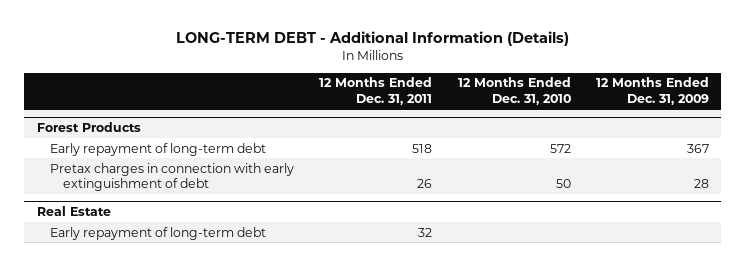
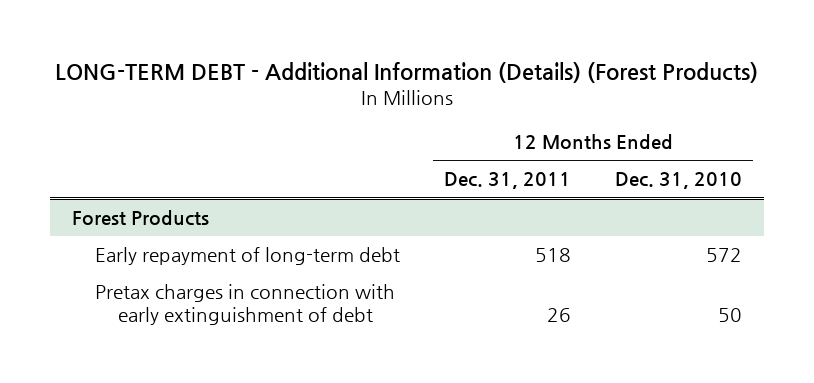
- LONG-TERM DEBT - Additional Information (Details)
+ LONG-TERM DEBT - Additional Information (Details) (Forest Products)
- | 12 Months Ended Dec. 31, 2011 | 12 Months Ended Dec. 31, 2010 | 12 Months Ended Dec. 31, 2009
+ | 12 Months Ended Dec. 31, 2011 | 12 Months Ended Dec. 31, 2010
- Real Estate
- Early repayment of long-term debt | 32 | |

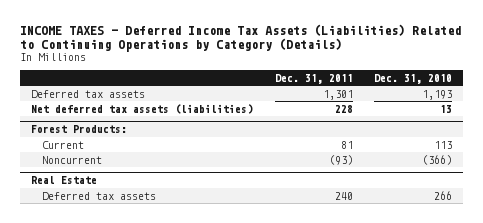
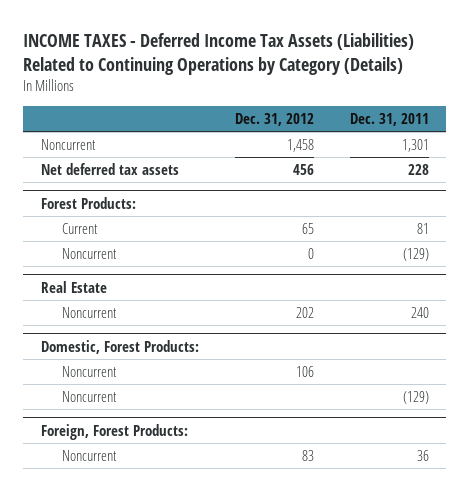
- | Dec. 31, 2011 | Dec. 31, 2010
+ | Dec. 31, 2012 | Dec. 31, 2011
- Deferred tax assets | 1,301 | 1,193
- Net deferred tax assets (liabilities) | 228 | 13
+ Noncurrent | 1,458 | 1,301
+ Net deferred tax assets | 456 | 228
@ Forest Products:
- Noncurrent | (93) | (366)
+ Noncurrent | 0 | (129)
@ Real Estate
- Deferred tax assets | 240 | 266
+ Noncurrent | 202 | 240
+ Domestic, Forest Products:
+ Noncurrent | 106 |
+ Noncurrent | | (129)
+ Foreign, Forest Products:
+ Noncurrent | 83 | 36

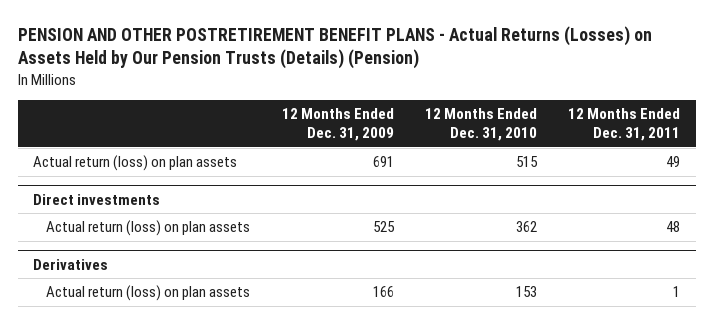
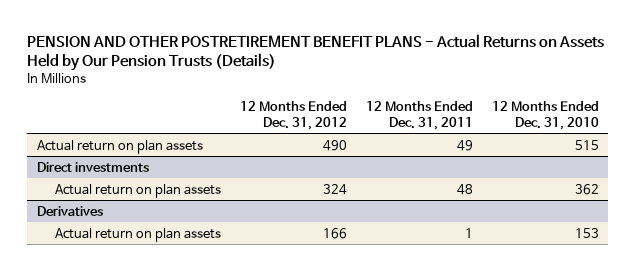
- PENSION AND OTHER POSTRETIREMENT BENEFIT PLANS - Actual Returns (Losses) on Assets Held by Our Pension Trusts (Details) (Pension)
+ PENSION AND OTHER POSTRETIREMENT BENEFIT PLANS - Actual Returns on Assets Held by Our Pension Trusts (Details)
- | 12 Months Ended Dec. 31, 2009 | 12 Months Ended Dec. 31, 2010 | 12 Months Ended Dec. 31, 2011
+ | 12 Months Ended Dec. 31, 2012 | 12 Months Ended Dec. 31, 2011 | 12 Months Ended Dec. 31, 2010
- Actual return (loss) on plan assets | 691 | 515 | 49
+ Actual return on plan assets | 490 | 49 | 515
@ Direct investments
- Actual return (loss) on plan assets | 525 | 362 | 48
+ Actual return on plan assets | 324 | 48 | 362
@ Derivatives
- Actual return (loss) on plan assets | 166 | 153 | 1
+ Actual return on plan assets | 166 | 1 | 153

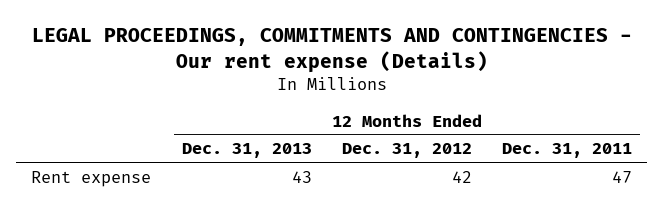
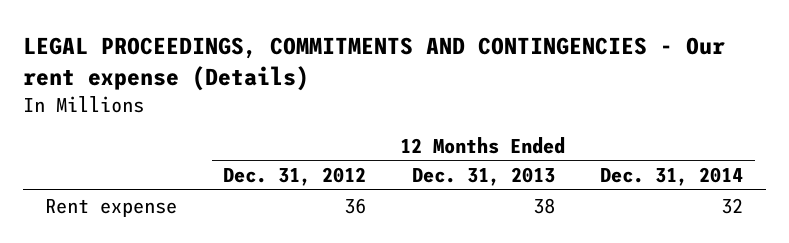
- | 12 Months Ended Dec. 31, 2013 | 12 Months Ended Dec. 31, 2012 | 12 Months Ended Dec. 31, 2011
+ | 12 Months Ended Dec. 31, 2012 | 12 Months Ended Dec. 31, 2013 | 12 Months Ended Dec. 31, 2014
- Rent expense | 43 | 42 | 47
+ Rent expense | 36 | 38 | 32

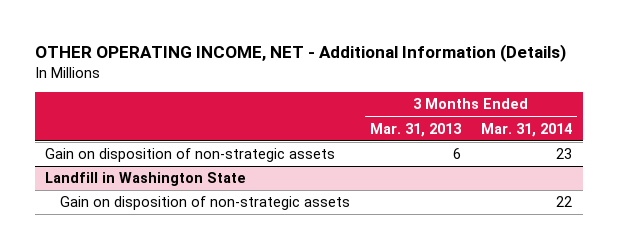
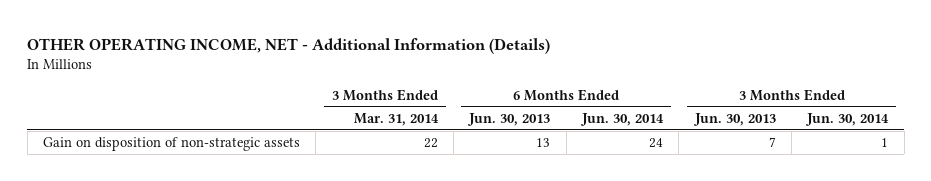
- | 3 Months Ended Mar. 31, 2013 | 3 Months Ended Mar. 31, 2014
+ | 3 Months Ended Mar. 31, 2014 | 6 Months Ended Jun. 30, 2013 | 6 Months Ended Jun. 30, 2014 | 3 Months Ended Jun. 30, 2013 | 3 Months Ended Jun. 30, 2014
- Gain on disposition of non-strategic assets | 6 | 23
- Landfill in Washington State

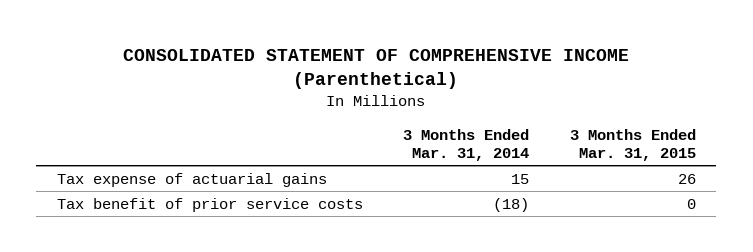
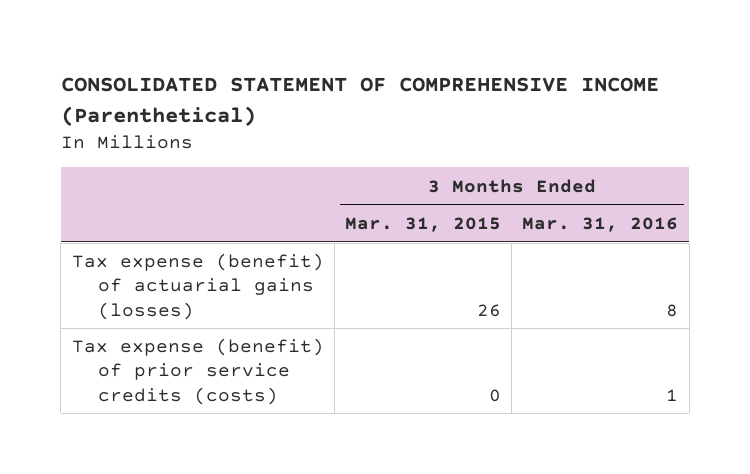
- | 3 Months Ended Mar. 31, 2014 | 3 Months Ended Mar. 31, 2015
+ | 3 Months Ended Mar. 31, 2015 | 3 Months Ended Mar. 31, 2016
- Tax expense of actuarial gains | 15 | 26
- Tax benefit of prior service costs | (18) | 0
+ Tax expense (benefit) of actuarial gains (losses) | 26 | 8
+ Tax expense (benefit) of prior service credits (costs) | 0 | 1

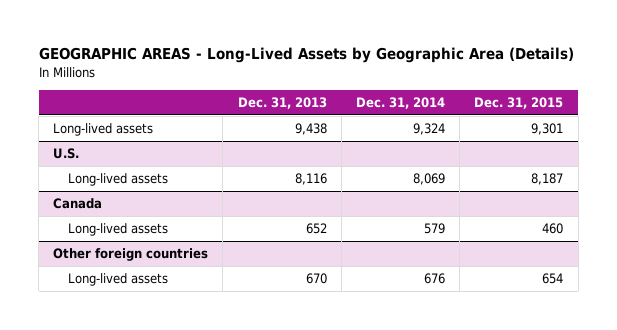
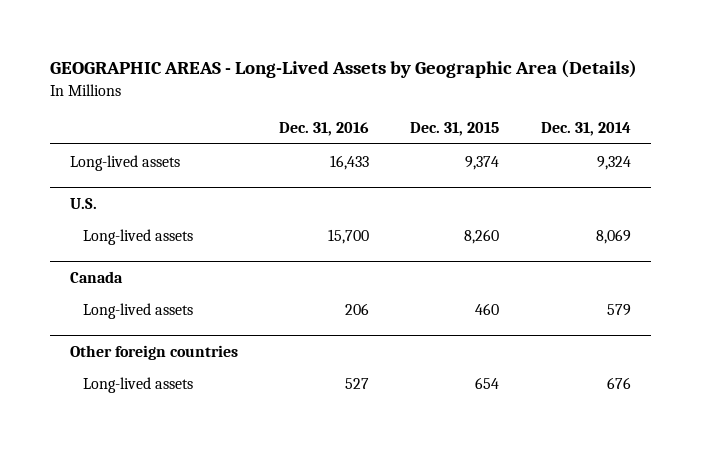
- | Dec. 31, 2013 | Dec. 31, 2014 | Dec. 31, 2015
+ | Dec. 31, 2016 | Dec. 31, 2015 | Dec. 31, 2014
- Long-lived assets | 9,438 | 9,324 | 9,301
+ Long-lived assets | 16,433 | 9,374 | 9,324
@ U.S.
- Long-lived assets | 8,116 | 8,069 | 8,187
+ Long-lived assets | 15,700 | 8,260 | 8,069

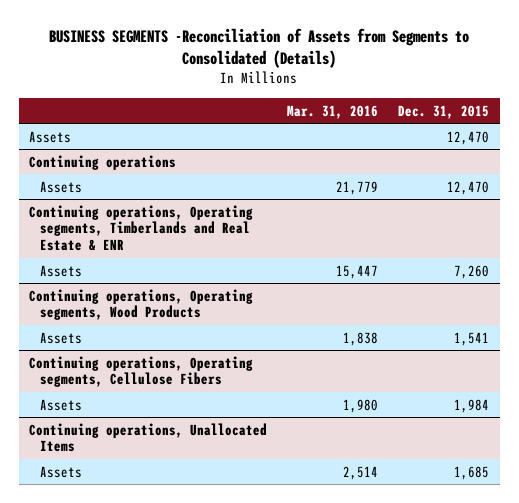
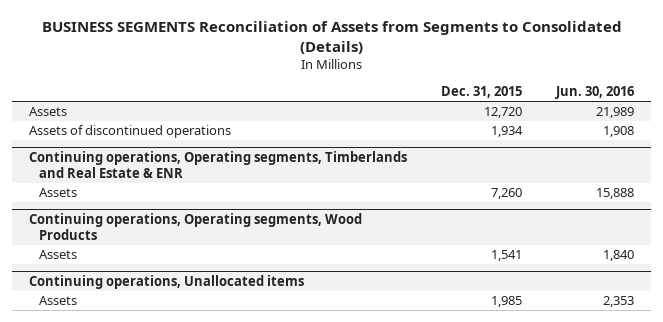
- BUSINESS SEGMENTS -Reconciliation of Assets from Segments to Consolidated (Details)
+ BUSINESS SEGMENTS Reconciliation of Assets from Segments to Consolidated (Details)
- | Mar. 31, 2016 | Dec. 31, 2015
+ | Dec. 31, 2015 | Jun. 30, 2016
- Assets | | 12,470
- Continuing operations
- Assets | 21,779 | 12,470
+ Assets | 12,720 | 21,989
+ Assets of discontinued operations | 1,934 | 1,908
- Continuing operations, Operating segments, Cellulose Fibers
- Assets | 1,980 | 1,984
- Continuing operations, Unallocated Items
- Assets | 2,514 | 1,685
+ Continuing operations, Unallocated items
+ Assets | 1,985 | 2,353

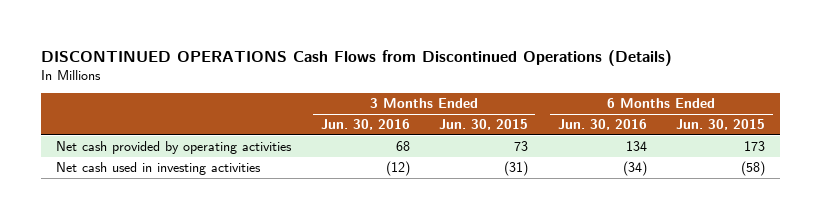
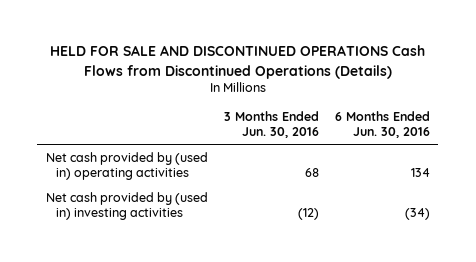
- DISCONTINUED OPERATIONS Cash Flows from Discontinued Operations (Details)
+ HELD FOR SALE AND DISCONTINUED OPERATIONS Cash Flows from Discontinued Operations (Details)
- | 3 Months Ended Jun. 30, 2016 | 3 Months Ended Jun. 30, 2015 | 6 Months Ended Jun. 30, 2016 | 6 Months Ended Jun. 30, 2015
+ | 3 Months Ended Jun. 30, 2016 | 6 Months Ended Jun. 30, 2016
- Net cash provided by operating activities | 68 | 73 | 134 | 173
- Net cash used in investing activities | (12) | (31) | (34) | (58)
+ Net cash provided by (used in) operating activities | 68 | 134
+ Net cash provided by (used in) investing activities | (12) | (34)

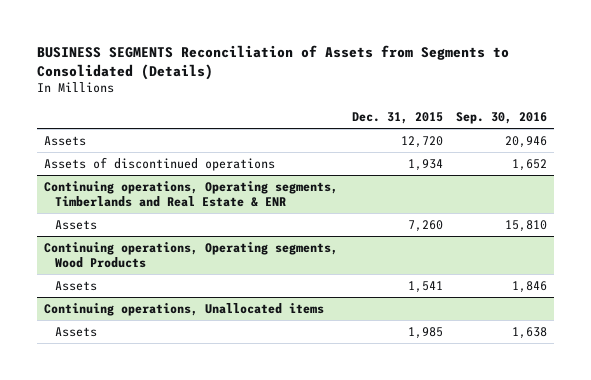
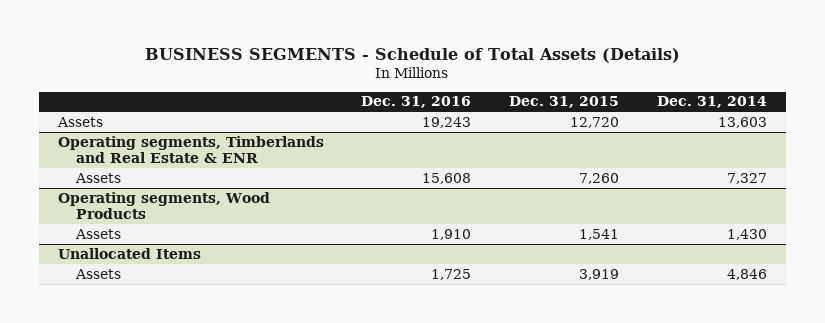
- BUSINESS SEGMENTS Reconciliation of Assets from Segments to Consolidated (Details)
+ BUSINESS SEGMENTS - Schedule of Total Assets (Details)
- | Dec. 31, 2015 | Sep. 30, 2016
+ | Dec. 31, 2016 | Dec. 31, 2015 | Dec. 31, 2014
- Assets of discontinued operations | 1,934 | 1,652
- Continuing operations, Operating segments, Timberlands and Real Estate & ENR
+ Operating segments, Timberlands and Real Estate & ENR
- Continuing operations, Operating segments, Wood Products
+ Operating segments, Wood Products
- Continuing operations, Unallocated items
- Assets | 1,985 | 1,638
+ Unallocated Items
+ Assets | 1,725 | 3,919 | 4,846

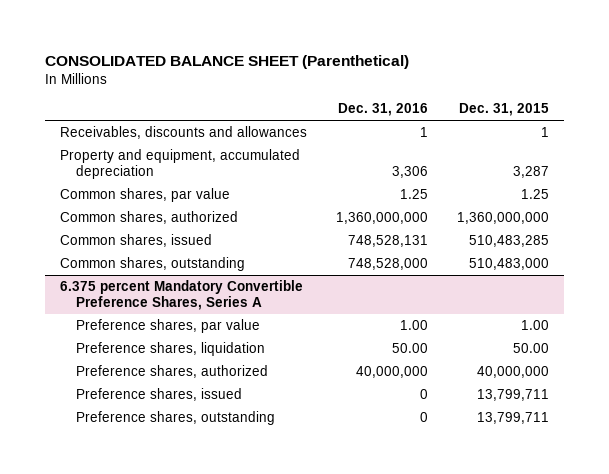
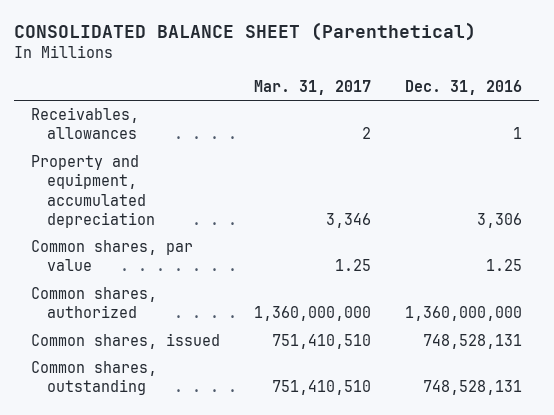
- | Dec. 31, 2016 | Dec. 31, 2015
+ | Mar. 31, 2017 | Dec. 31, 2016
- Receivables, discounts and allowances | 1 | 1
+ Receivables, allowances | 2 | 1
- Common shares, outstanding | 748,528,000 | 510,483,000
- 6.375 percent Mandatory Convertible Preference Shares, Series A
- Preference shares, par value | 1.00 | 1.00
- Preference shares, liquidation | 50.00 | 50.00
- Preference shares, authorized | 40,000,000 | 40,000,000
- Preference shares, issued | 0 | 13,799,711
- Preference shares, outstanding | 0 | 13,799,711
+ Common shares, outstanding | 751,410,510 | 748,528,131

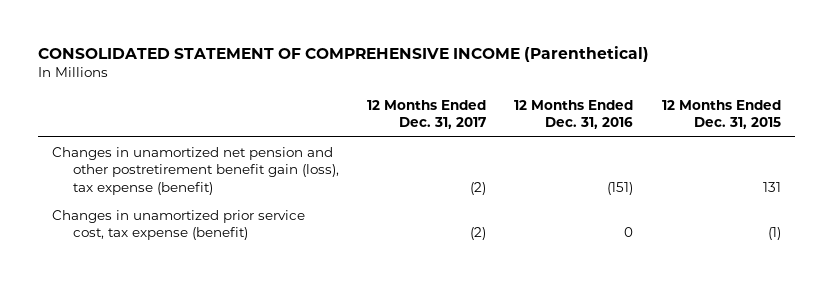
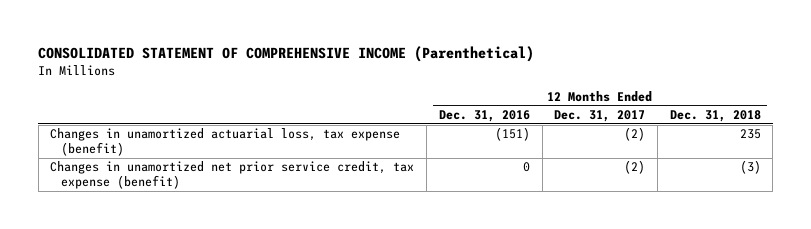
- | 12 Months Ended Dec. 31, 2017 | 12 Months Ended Dec. 31, 2016 | 12 Months Ended Dec. 31, 2015
+ | 12 Months Ended Dec. 31, 2016 | 12 Months Ended Dec. 31, 2017 | 12 Months Ended Dec. 31, 2018
- Changes in unamortized net pension and other postretirement benefit gain (loss), tax expense (benefit) | (2) | (151) | 131
- Changes in unamortized prior service cost, tax expense (benefit) | (2) | 0 | (1)
+ Changes in unamortized actuarial loss, tax expense (benefit) | (151) | (2) | 235
+ Changes in unamortized net prior service credit, tax expense (benefit) | 0 | (2) | (3)

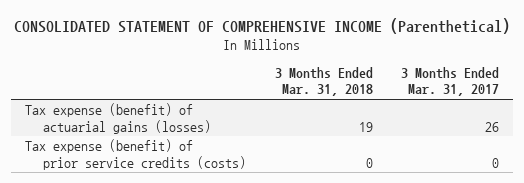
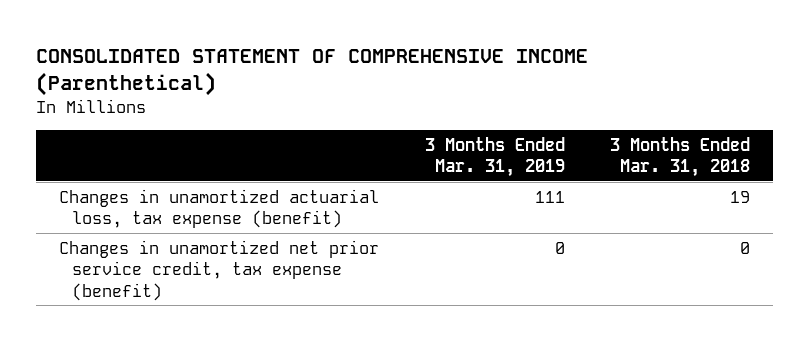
- | 3 Months Ended Mar. 31, 2018 | 3 Months Ended Mar. 31, 2017
+ | 3 Months Ended Mar. 31, 2019 | 3 Months Ended Mar. 31, 2018
- Tax expense (benefit) of actuarial gains (losses) | 19 | 26
- Tax expense (benefit) of prior service credits (costs) | 0 | 0
+ Changes in unamortized actuarial loss, tax expense (benefit) | 111 | 19
+ Changes in unamortized net prior service credit, tax expense (benefit) | 0 | 0

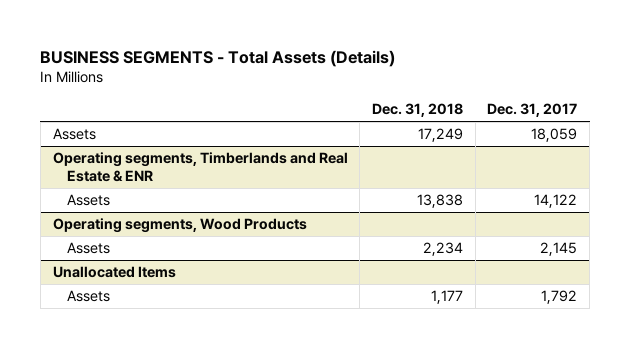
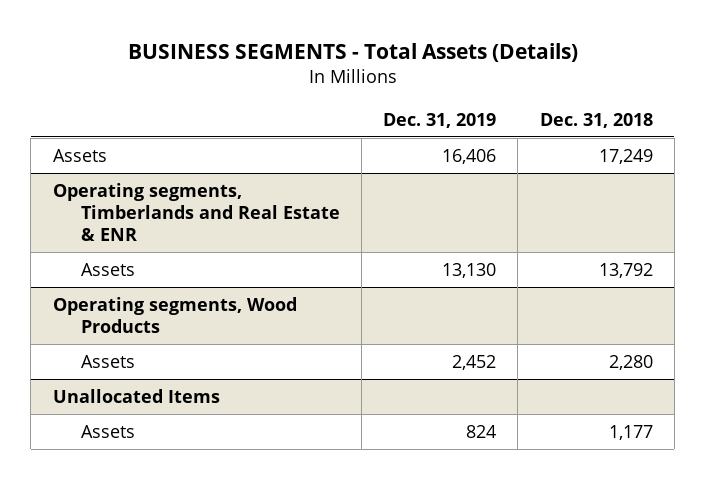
- | Dec. 31, 2018 | Dec. 31, 2017
+ | Dec. 31, 2019 | Dec. 31, 2018
@ Operating segments, Timberlands and Real Estate & ENR
- Assets | 13,838 | 14,122
+ Assets | 13,130 | 13,792
@ Operating segments, Wood Products
- Assets | 2,234 | 2,145
+ Assets | 2,452 | 2,280

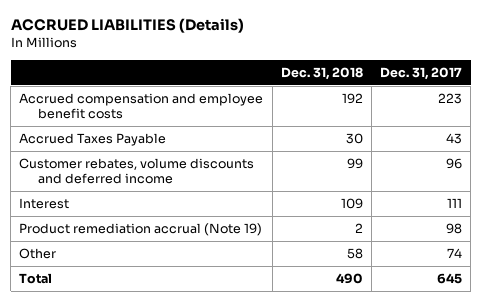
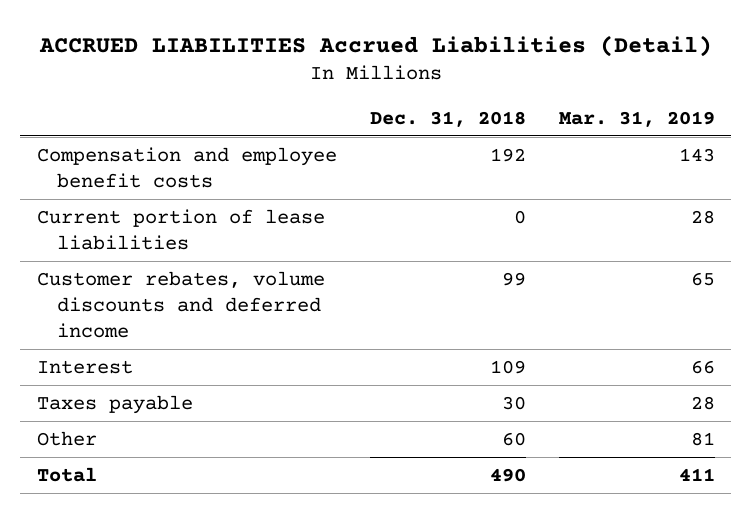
- ACCRUED LIABILITIES (Details)
+ ACCRUED LIABILITIES Accrued Liabilities (Detail)
- | Dec. 31, 2018 | Dec. 31, 2017
+ | Dec. 31, 2018 | Mar. 31, 2019
- Accrued compensation and employee benefit costs | 192 | 223
- Accrued Taxes Payable | 30 | 43
+ Compensation and employee benefit costs | 192 | 143
+ Current portion of lease liabilities | 0 | 28
- Product remediation accrual (Note 19) | 2 | 98
- Other | 58 | 74
+ Taxes payable | 30 | 28
+ Other | 60 | 81

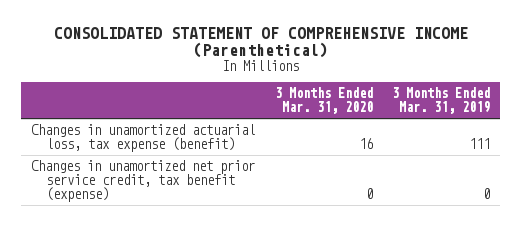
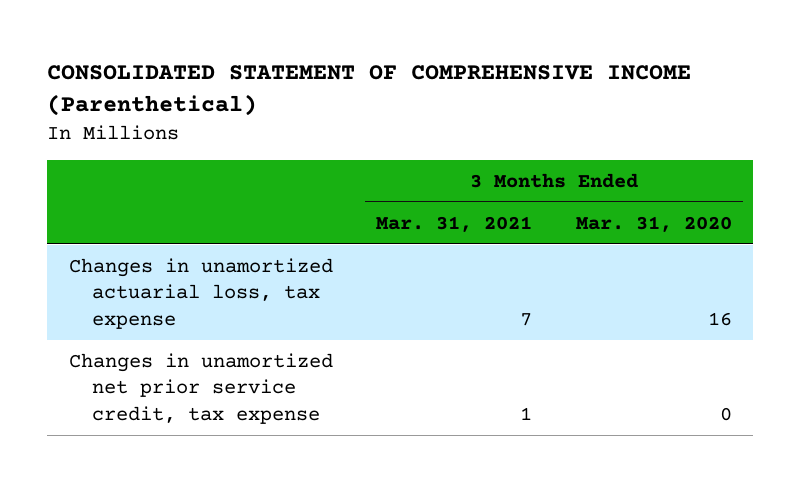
- | 3 Months Ended Mar. 31, 2020 | 3 Months Ended Mar. 31, 2019
+ | 3 Months Ended Mar. 31, 2021 | 3 Months Ended Mar. 31, 2020
- Changes in unamortized actuarial loss, tax expense (benefit) | 16 | 111
- Changes in unamortized net prior service credit, tax benefit (expense) | 0 | 0
+ Changes in unamortized actuarial loss, tax expense | 7 | 16
+ Changes in unamortized net prior service credit, tax expense | 1 | 0

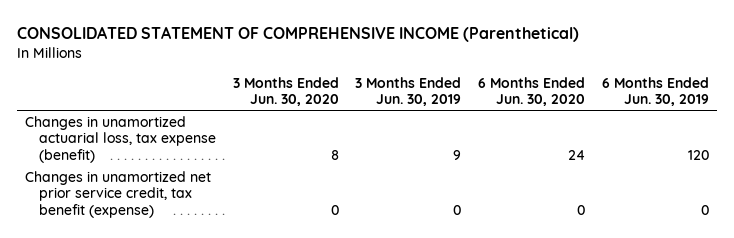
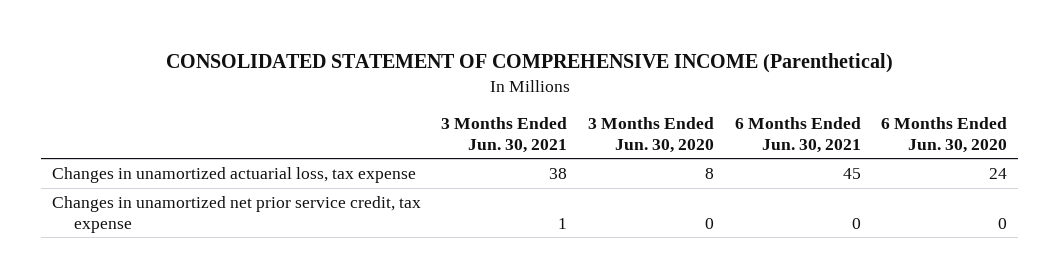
- | 3 Months Ended Jun. 30, 2020 | 3 Months Ended Jun. 30, 2019 | 6 Months Ended Jun. 30, 2020 | 6 Months Ended Jun. 30, 2019
+ | 3 Months Ended Jun. 30, 2021 | 3 Months Ended Jun. 30, 2020 | 6 Months Ended Jun. 30, 2021 | 6 Months Ended Jun. 30, 2020
- Changes in unamortized actuarial loss, tax expense (benefit) | 8 | 9 | 24 | 120
- Changes in unamortized net prior service credit, tax benefit (expense) | 0 | 0 | 0 | 0
+ Changes in unamortized actuarial loss, tax expense | 38 | 8 | 45 | 24
+ Changes in unamortized net prior service credit, tax expense | 1 | 0 | 0 | 0

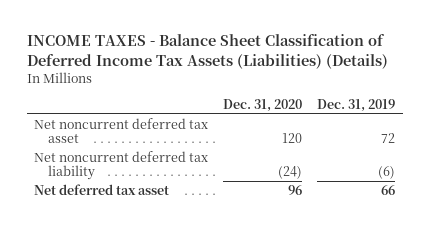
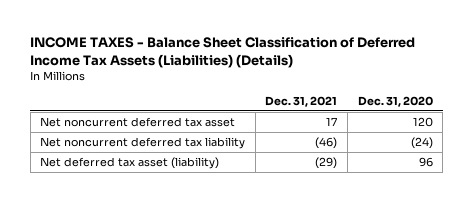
- | Dec. 31, 2020 | Dec. 31, 2019
+ | Dec. 31, 2021 | Dec. 31, 2020
- Net deferred tax asset | 96 | 66
+ Net deferred tax asset (liability) | (29) | 96

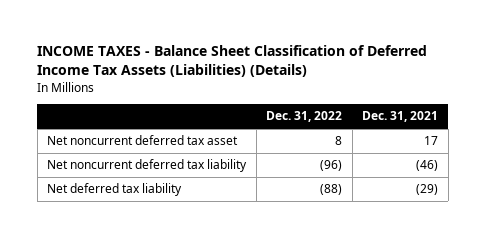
- | Dec. 31, 2021 | Dec. 31, 2020
+ | Dec. 31, 2022 | Dec. 31, 2021
- Net deferred tax asset (liability) | (29) | 96
+ Net deferred tax liability | (88) | (29)

